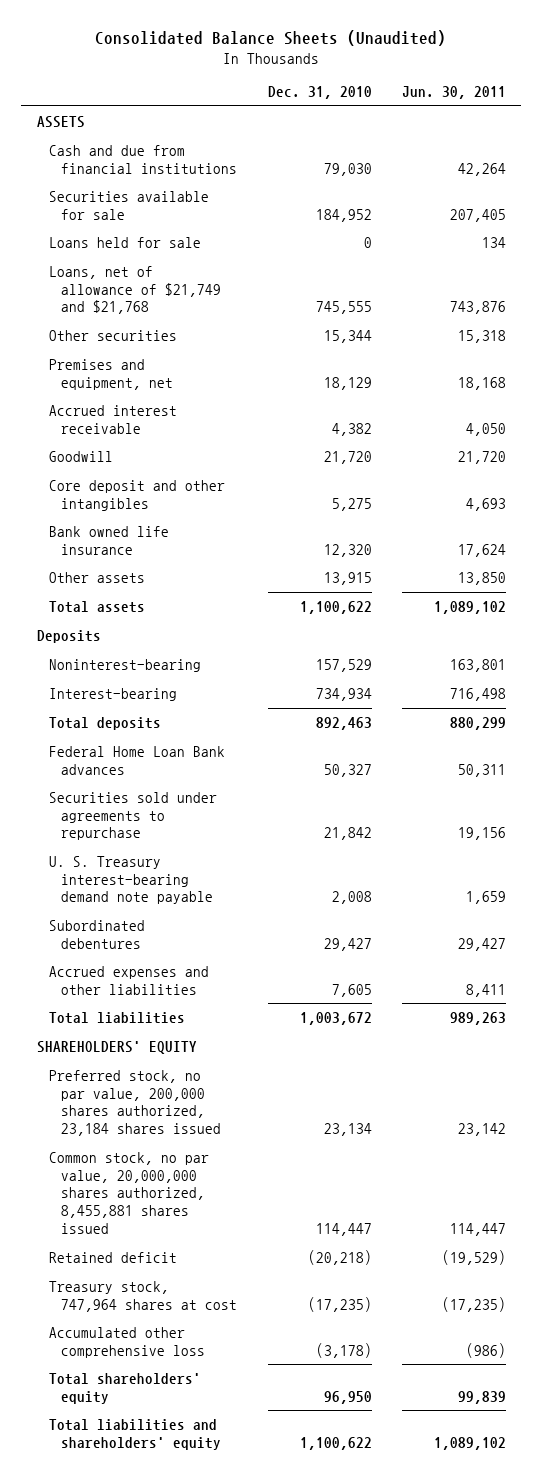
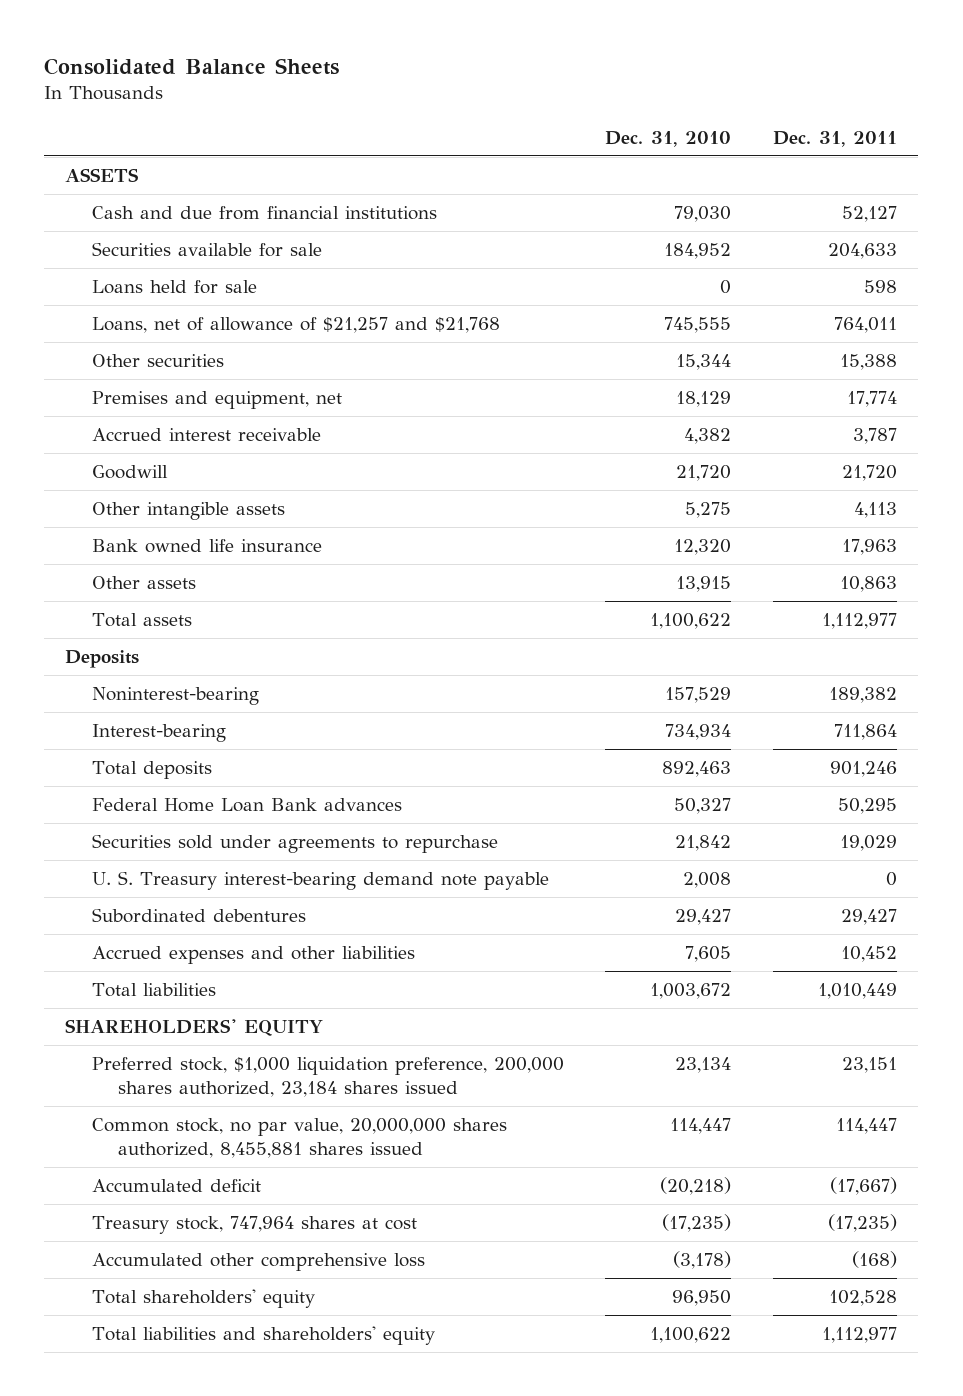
- Consolidated Balance Sheets (Unaudited)
+ Consolidated Balance Sheets
- | Dec. 31, 2010 | Jun. 30, 2011
+ | Dec. 31, 2010 | Dec. 31, 2011
- Loans, net of allowance of $21,749 and $21,768 | 745,555 | 743,876
+ Loans, net of allowance of $21,257 and $21,768 | 745,555 | 764,011
- Core deposit and other intangibles | 5,275 | 4,693
+ Other intangible assets | 5,275 | 4,113
- Preferred stock, no par value, 200,000 shares authorized, 23,184 shares issued | 23,134 | 23,142
+ Preferred stock, $1,000 liquidation preference, 200,000 shares authorized, 23,184 shares issued | 23,134 | 23,151
- Retained deficit | (20,218) | (19,529)
+ Accumulated deficit | (20,218) | (17,667)

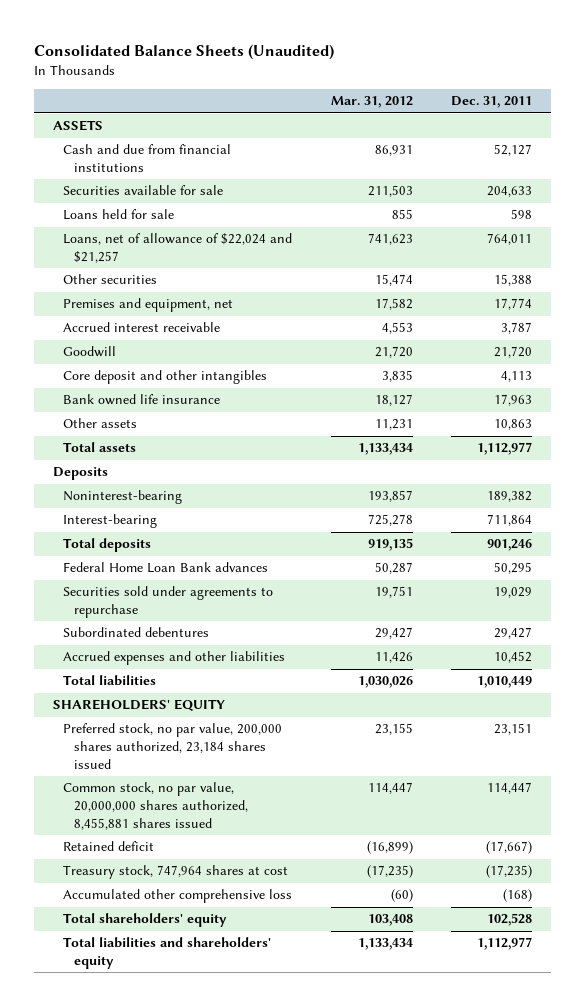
- Consolidated Balance Sheets
+ Consolidated Balance Sheets (Unaudited)
- | Dec. 31, 2010 | Dec. 31, 2011
+ | Mar. 31, 2012 | Dec. 31, 2011
- Loans, net of allowance of $21,257 and $21,768 | 745,555 | 764,011
+ Loans, net of allowance of $22,024 and $21,257 | 741,623 | 764,011
- Other intangible assets | 5,275 | 4,113
+ Core deposit and other intangibles | 3,835 | 4,113
- U. S. Treasury interest-bearing demand note payable | 2,008 | 0
- Preferred stock, $1,000 liquidation preference, 200,000 shares authorized, 23,184 shares issued | 23,134 | 23,151
+ Preferred stock, no par value, 200,000 shares authorized, 23,184 shares issued | 23,155 | 23,151
- Accumulated deficit | (20,218) | (17,667)
+ Retained deficit | (16,899) | (17,667)

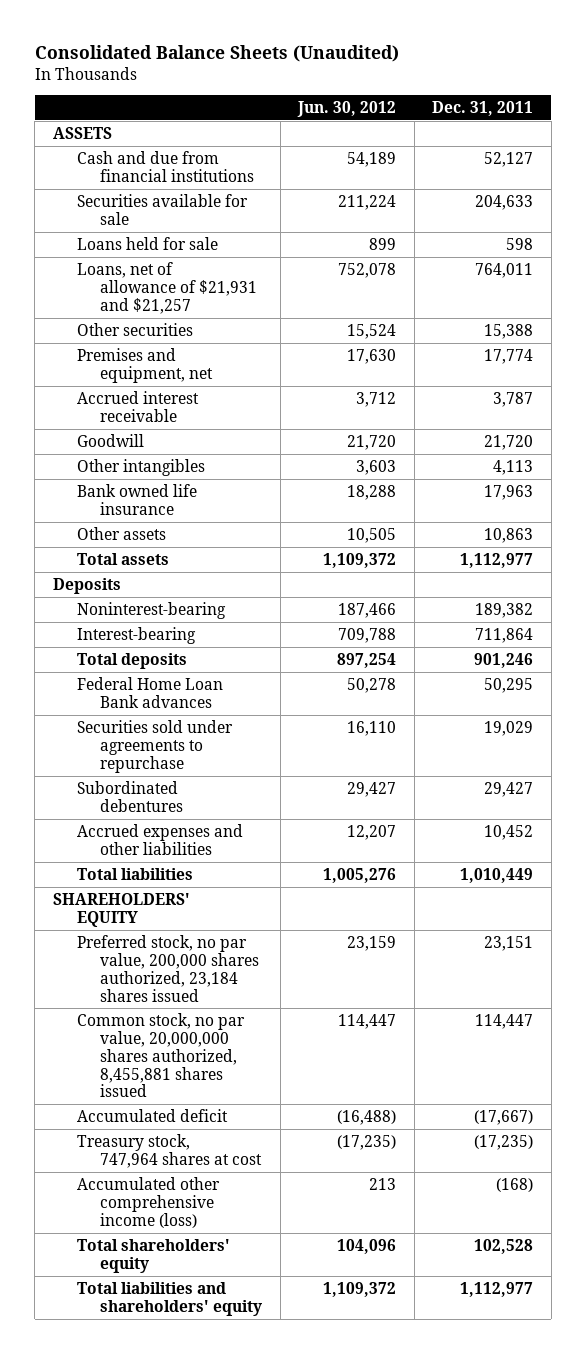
- | Mar. 31, 2012 | Dec. 31, 2011
+ | Jun. 30, 2012 | Dec. 31, 2011
- Loans, net of allowance of $22,024 and $21,257 | 741,623 | 764,011
+ Loans, net of allowance of $21,931 and $21,257 | 752,078 | 764,011
- Core deposit and other intangibles | 3,835 | 4,113
+ Other intangibles | 3,603 | 4,113
- Retained deficit | (16,899) | (17,667)
+ Accumulated deficit | (16,488) | (17,667)
- Accumulated other comprehensive loss | (60) | (168)
+ Accumulated other comprehensive income (loss) | 213 | (168)

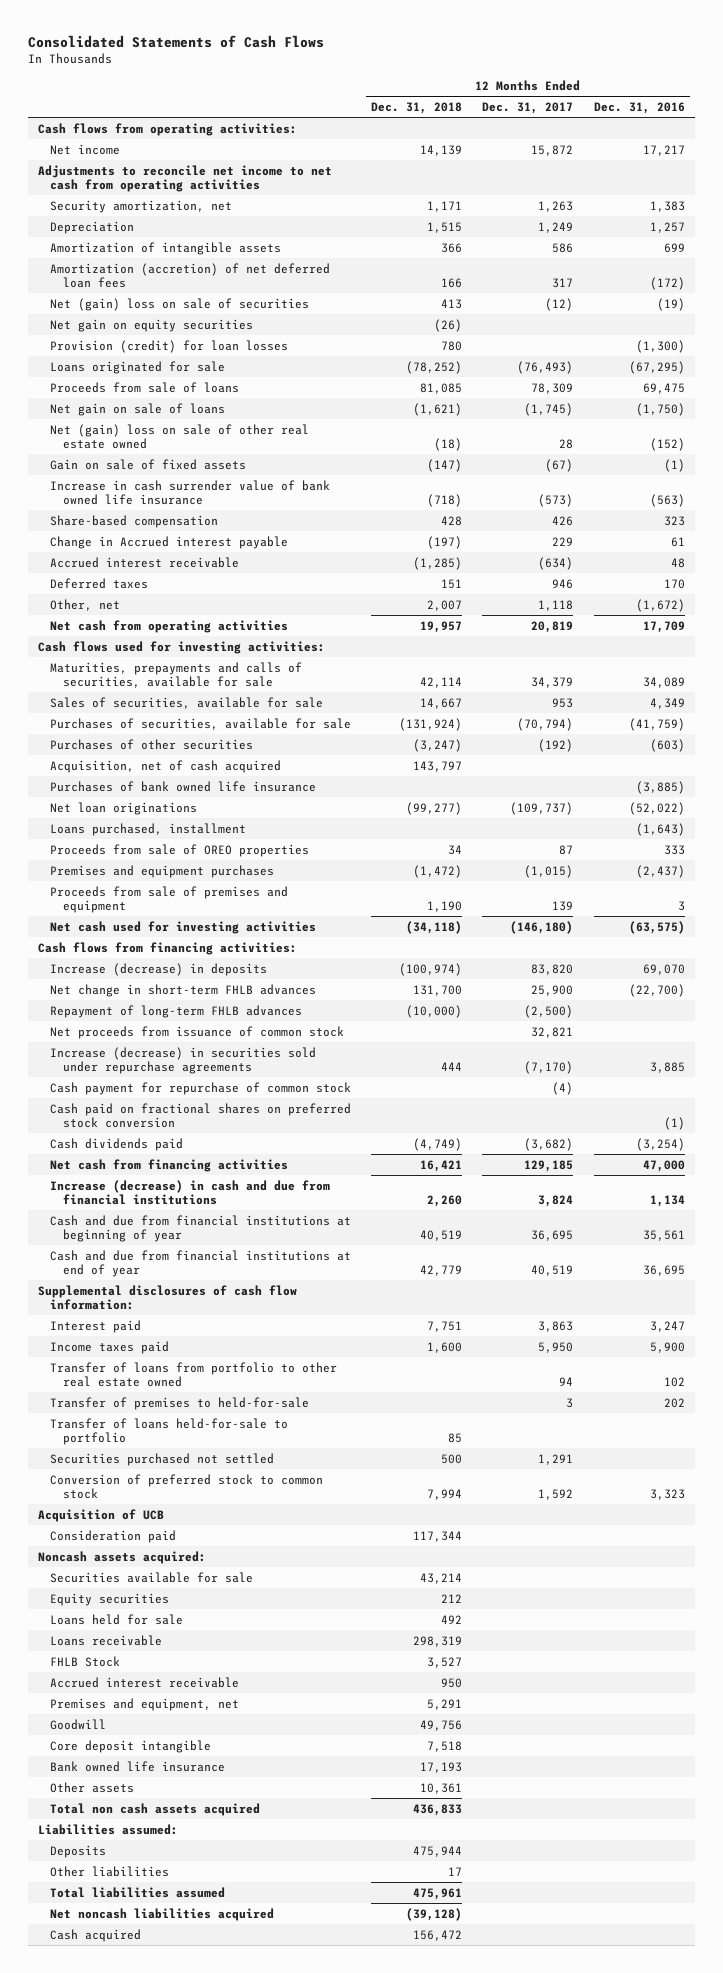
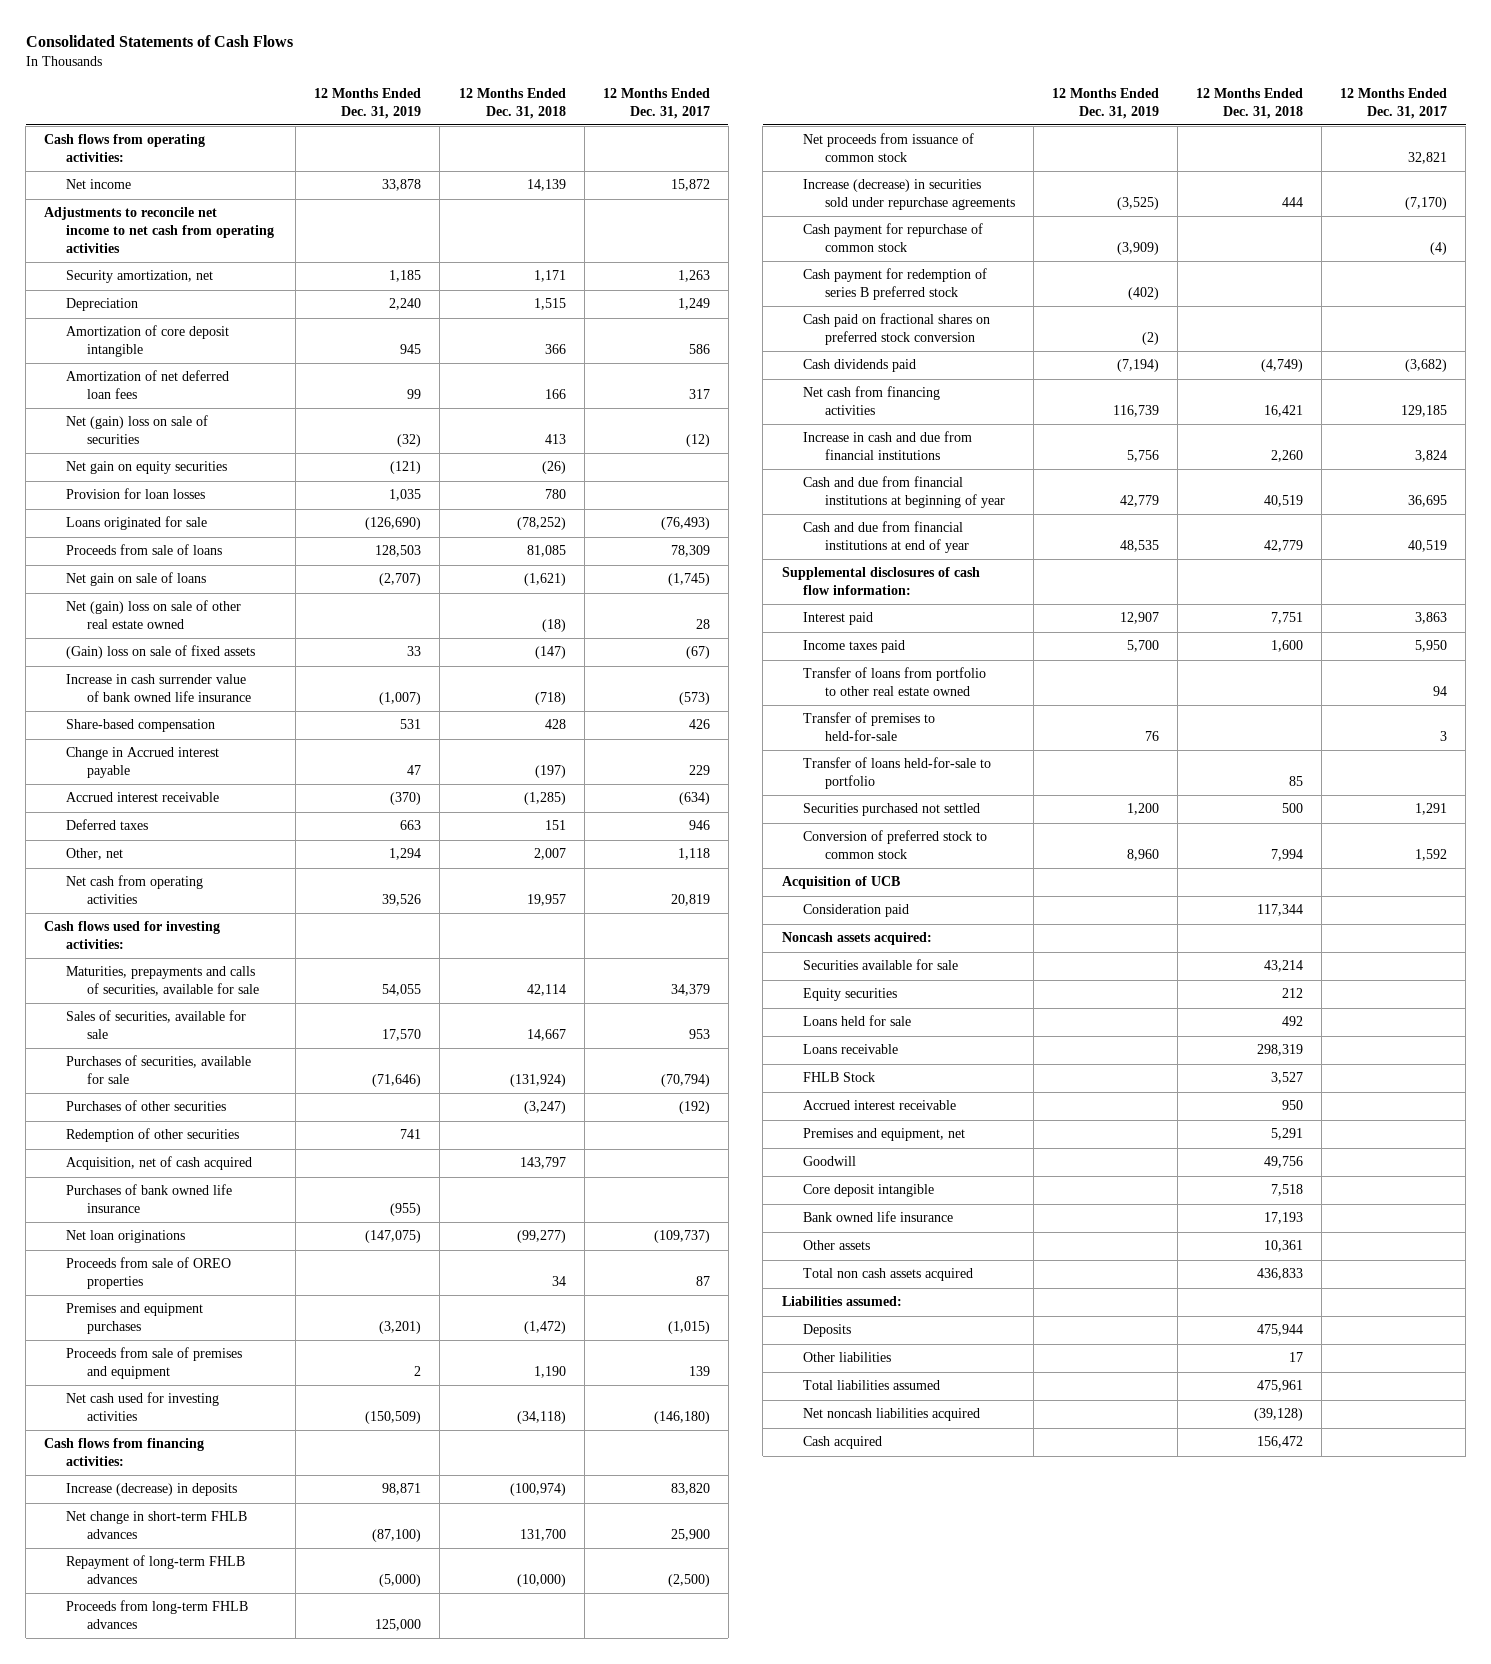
- | 12 Months Ended Dec. 31, 2018 | 12 Months Ended Dec. 31, 2017 | 12 Months Ended Dec. 31, 2016
+ | 12 Months Ended Dec. 31, 2019 | 12 Months Ended Dec. 31, 2018 | 12 Months Ended Dec. 31, 2017
- Amortization of intangible assets | 366 | 586 | 699
- Amortization (accretion) of net deferred loan fees | 166 | 317 | (172)
+ Amortization of core deposit intangible | 945 | 366 | 586
+ Amortization of net deferred loan fees | 99 | 166 | 317
- Provision (credit) for loan losses | 780 | | (1,300)
+ Provision for loan losses | 1,035 | 780 |
- Gain on sale of fixed assets | (147) | (67) | (1)
+ (Gain) loss on sale of fixed assets | 33 | (147) | (67)
+ Redemption of other securities | 741 | |
- Loans purchased, installment | | | (1,643)
+ Proceeds from long-term FHLB advances | 125,000 | |
+ Cash payment for redemption of series B preferred stock | (402) | |
- Increase (decrease) in cash and due from financial institutions | 2,260 | 3,824 | 1,134
+ Increase in cash and due from financial institutions | 5,756 | 2,260 | 3,824

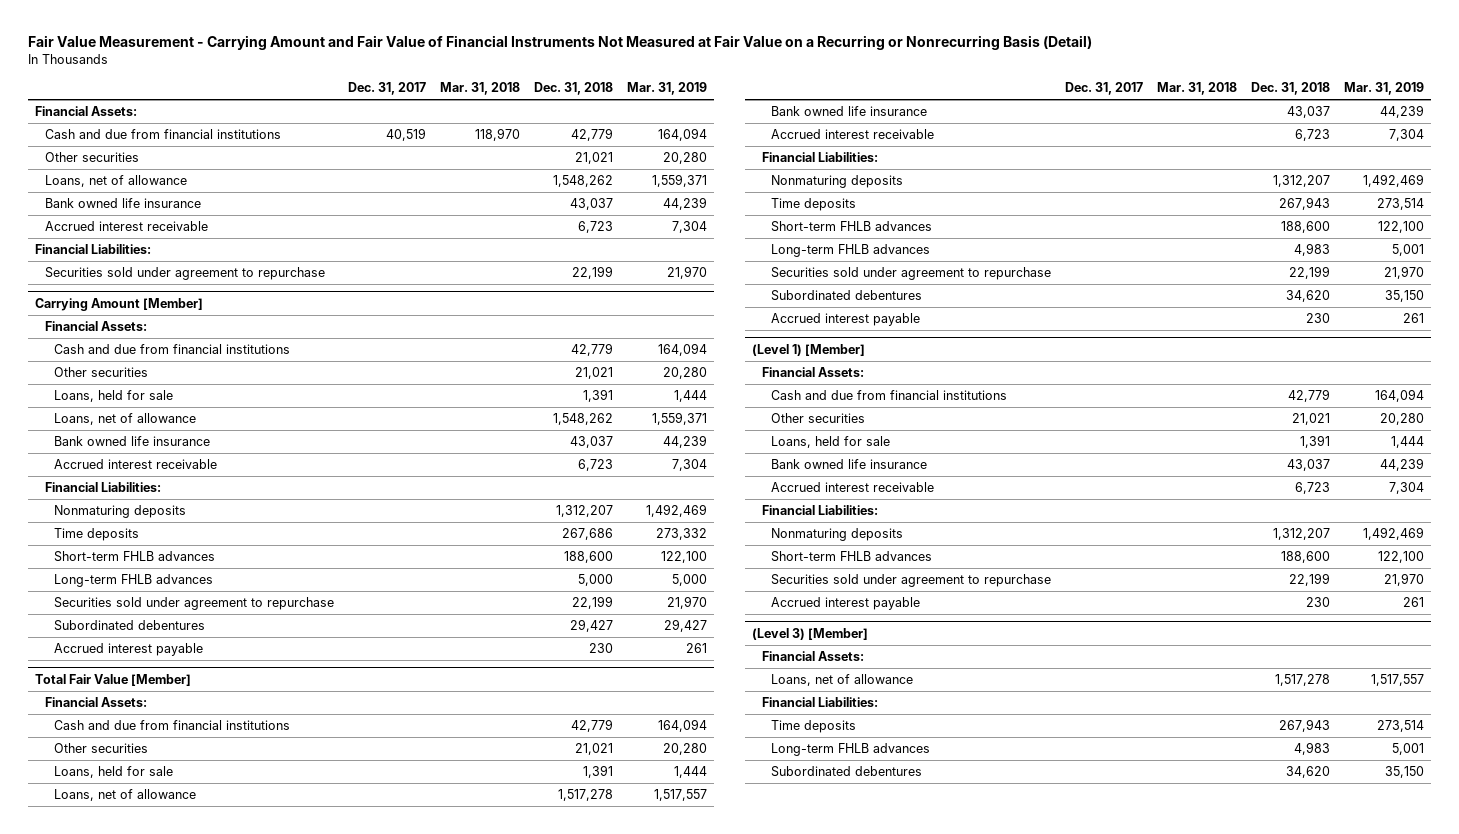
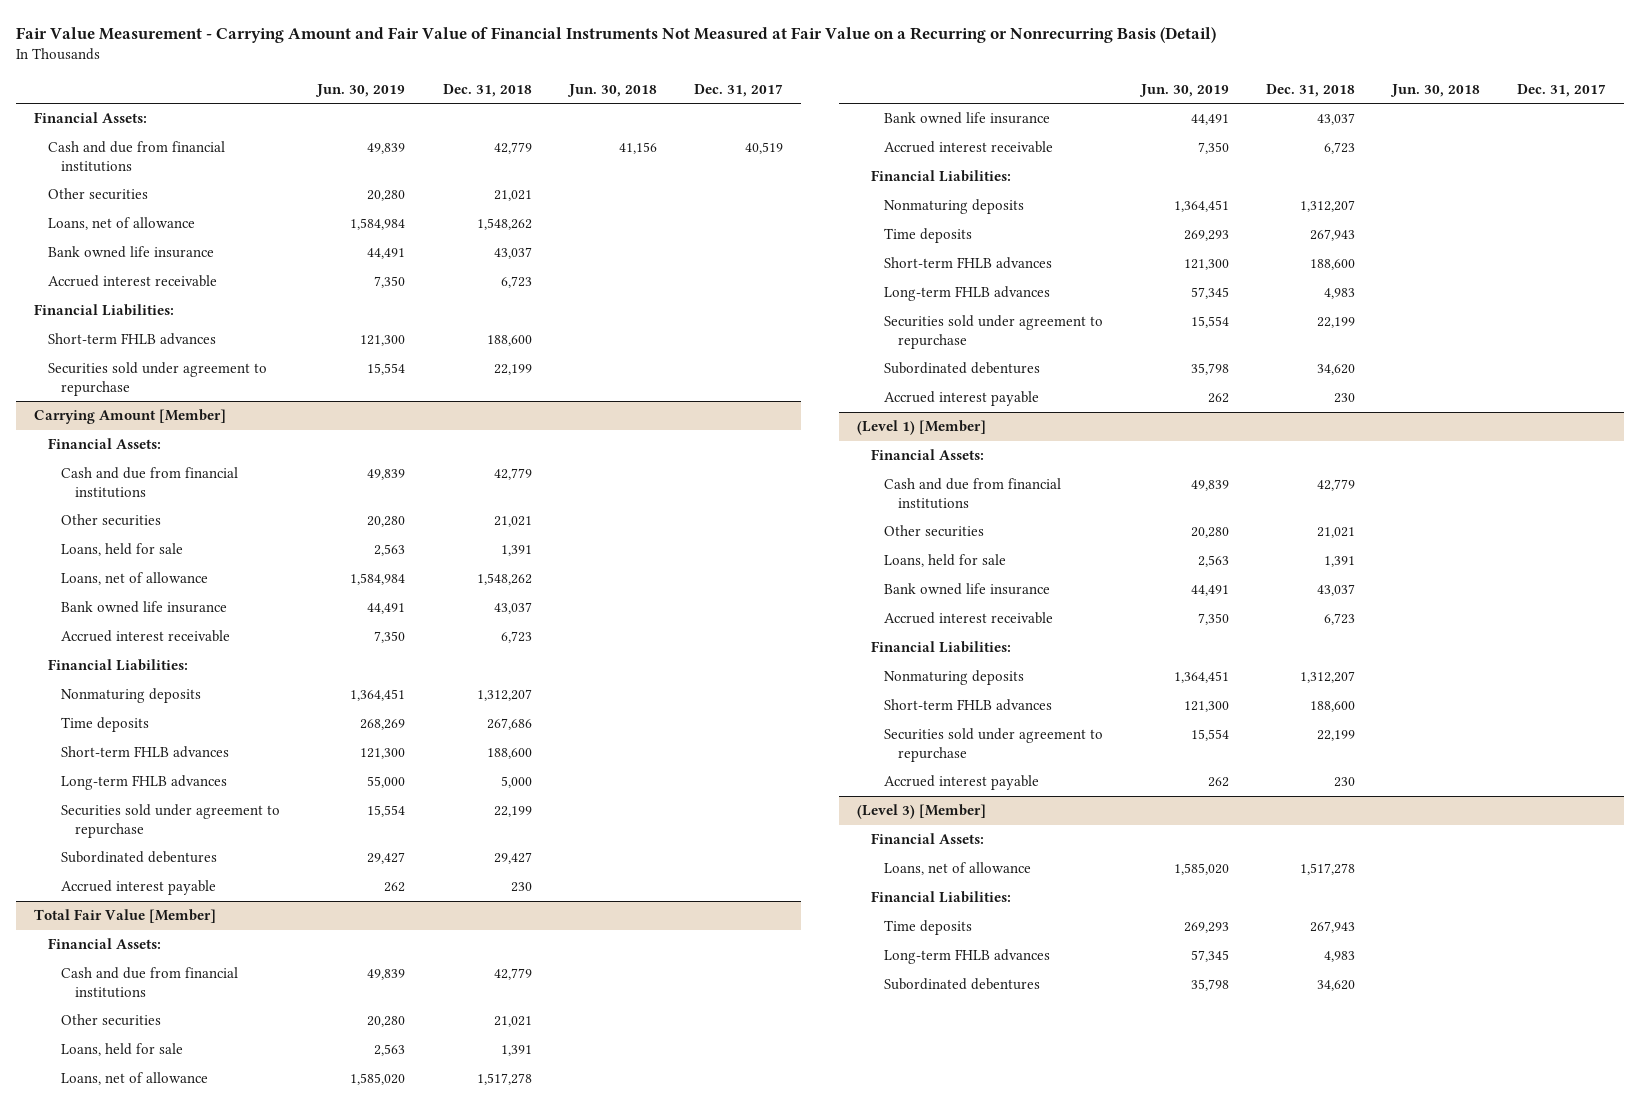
- | Dec. 31, 2017 | Mar. 31, 2018 | Dec. 31, 2018 | Mar. 31, 2019
+ | Jun. 30, 2019 | Dec. 31, 2018 | Jun. 30, 2018 | Dec. 31, 2017
+ Short-term FHLB advances | 121,300 | 188,600 | |

